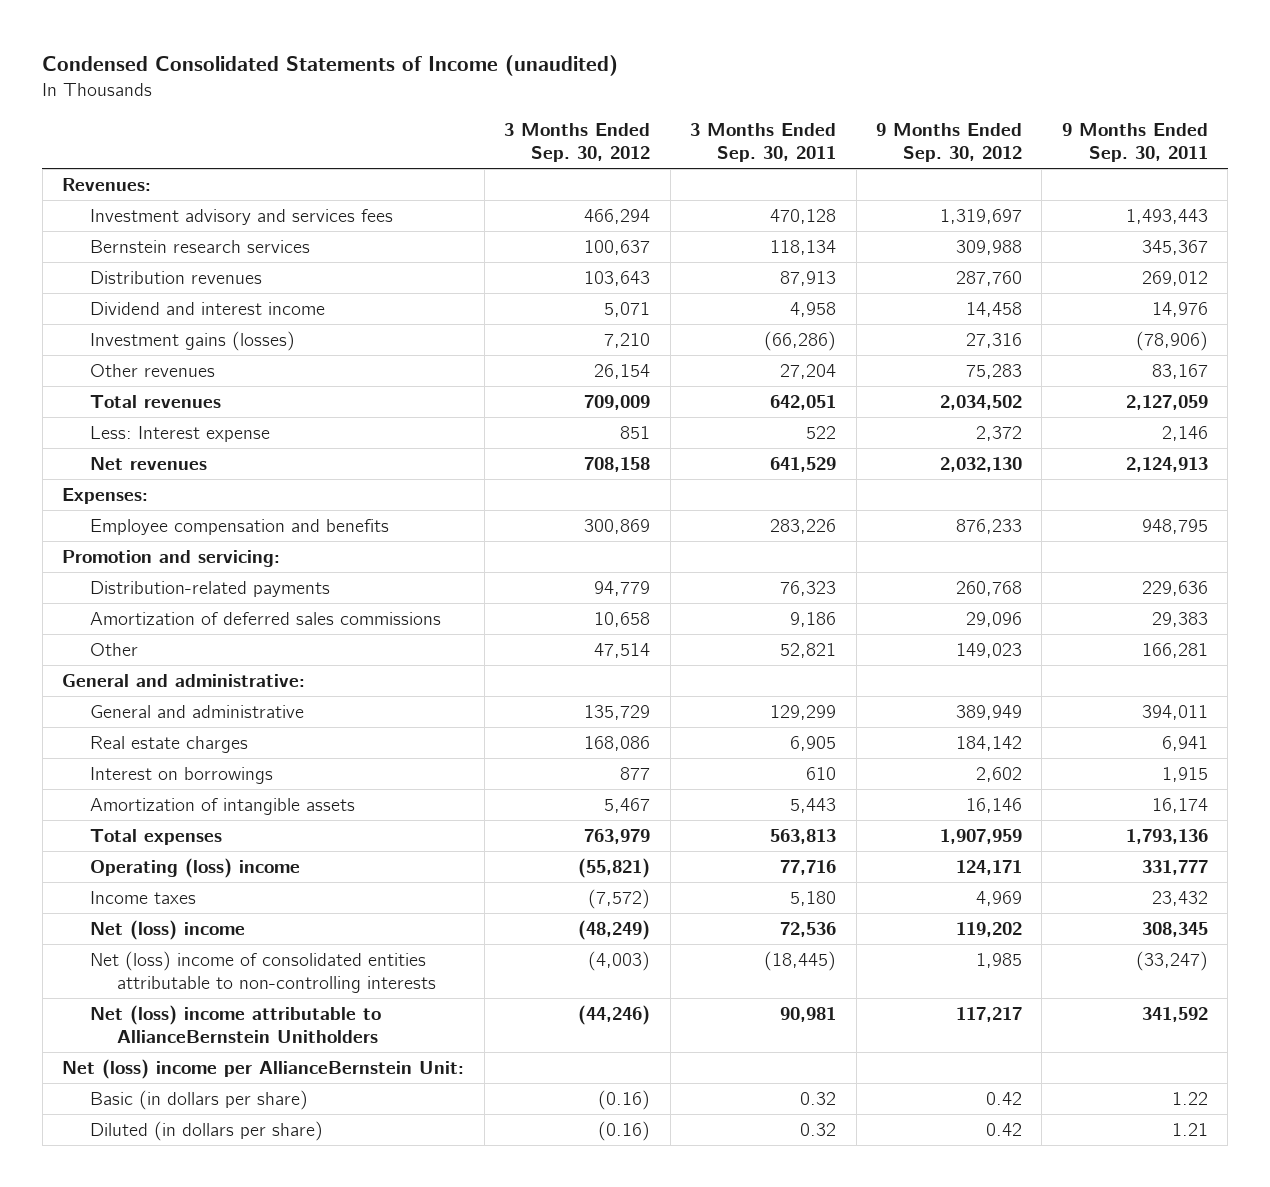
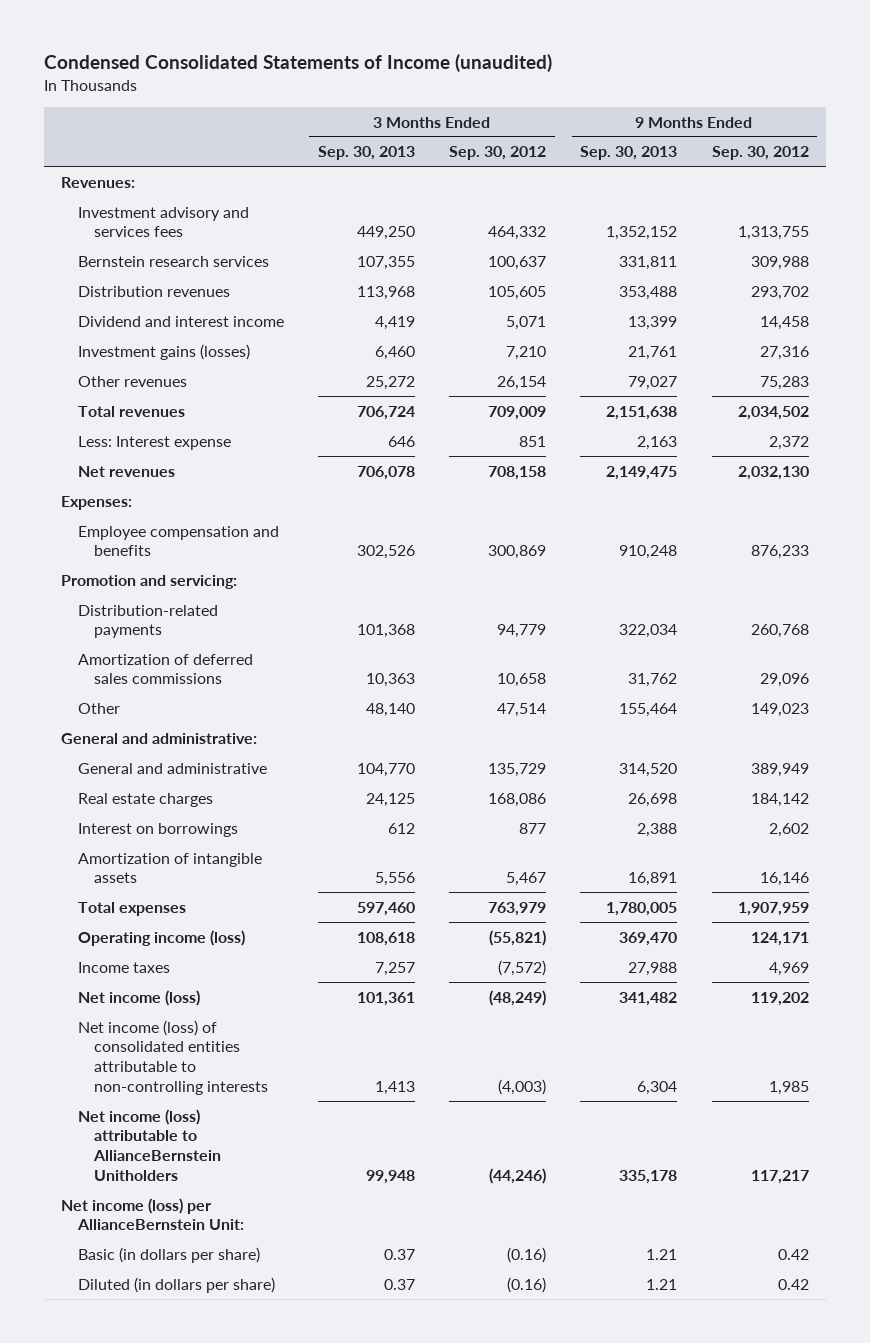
- | 3 Months Ended Sep. 30, 2012 | 3 Months Ended Sep. 30, 2011 | 9 Months Ended Sep. 30, 2012 | 9 Months Ended Sep. 30, 2011
+ | 3 Months Ended Sep. 30, 2013 | 3 Months Ended Sep. 30, 2012 | 9 Months Ended Sep. 30, 2013 | 9 Months Ended Sep. 30, 2012
- Investment advisory and services fees | 466,294 | 470,128 | 1,319,697 | 1,493,443
+ Investment advisory and services fees | 449,250 | 464,332 | 1,352,152 | 1,313,755
- Distribution revenues | 103,643 | 87,913 | 287,760 | 269,012
+ Distribution revenues | 113,968 | 105,605 | 353,488 | 293,702
- Operating (loss) income | (55,821) | 77,716 | 124,171 | 331,777
+ Operating income (loss) | 108,618 | (55,821) | 369,470 | 124,171
- Net (loss) income | (48,249) | 72,536 | 119,202 | 308,345
- Net (loss) income of consolidated entities attributable to non-controlling interests | (4,003) | (18,445) | 1,985 | (33,247)
- Net (loss) income attributable to AllianceBernstein Unitholders | (44,246) | 90,981 | 117,217 | 341,592
- Net (loss) income per AllianceBernstein Unit:
+ Net income (loss) | 101,361 | (48,249) | 341,482 | 119,202
+ Net income (loss) of consolidated entities attributable to non-controlling interests | 1,413 | (4,003) | 6,304 | 1,985
+ Net income (loss) attributable to AllianceBernstein Unitholders | 99,948 | (44,246) | 335,178 | 117,217
+ Net income (loss) per AllianceBernstein Unit:

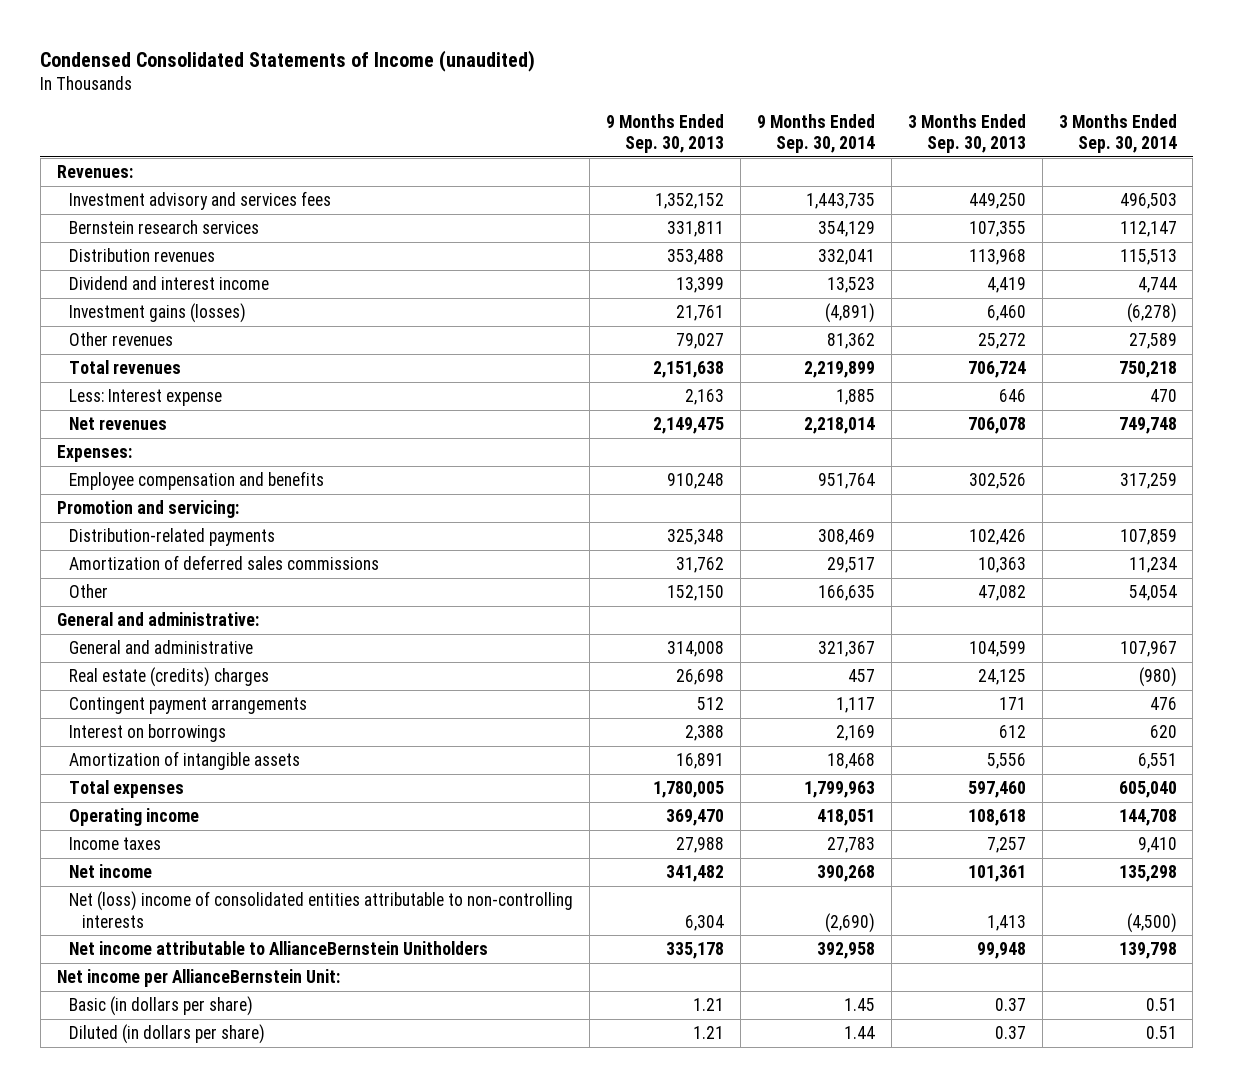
- | 3 Months Ended Sep. 30, 2013 | 3 Months Ended Sep. 30, 2012 | 9 Months Ended Sep. 30, 2013 | 9 Months Ended Sep. 30, 2012
+ | 9 Months Ended Sep. 30, 2013 | 9 Months Ended Sep. 30, 2014 | 3 Months Ended Sep. 30, 2013 | 3 Months Ended Sep. 30, 2014
- Distribution-related payments | 101,368 | 94,779 | 322,034 | 260,768
+ Distribution-related payments | 325,348 | 308,469 | 102,426 | 107,859
- Other | 48,140 | 47,514 | 155,464 | 149,023
+ Other | 152,150 | 166,635 | 47,082 | 54,054
- General and administrative | 104,770 | 135,729 | 314,520 | 389,949
- Real estate charges | 24,125 | 168,086 | 26,698 | 184,142
+ General and administrative | 314,008 | 321,367 | 104,599 | 107,967
+ Real estate (credits) charges | 26,698 | 457 | 24,125 | (980)
+ Contingent payment arrangements | 512 | 1,117 | 171 | 476
- Operating income (loss) | 108,618 | (55,821) | 369,470 | 124,171
+ Operating income | 369,470 | 418,051 | 108,618 | 144,708
- Net income (loss) | 101,361 | (48,249) | 341,482 | 119,202
- Net income (loss) of consolidated entities attributable to non-controlling interests | 1,413 | (4,003) | 6,304 | 1,985
- Net income (loss) attributable to AllianceBernstein Unitholders | 99,948 | (44,246) | 335,178 | 117,217
- Net income (loss) per AllianceBernstein Unit:
+ Net income | 341,482 | 390,268 | 101,361 | 135,298
+ Net (loss) income of consolidated entities attributable to non-controlling interests | 6,304 | (2,690) | 1,413 | (4,500)
+ Net income attributable to AllianceBernstein Unitholders | 335,178 | 392,958 | 99,948 | 139,798
+ Net income per AllianceBernstein Unit:

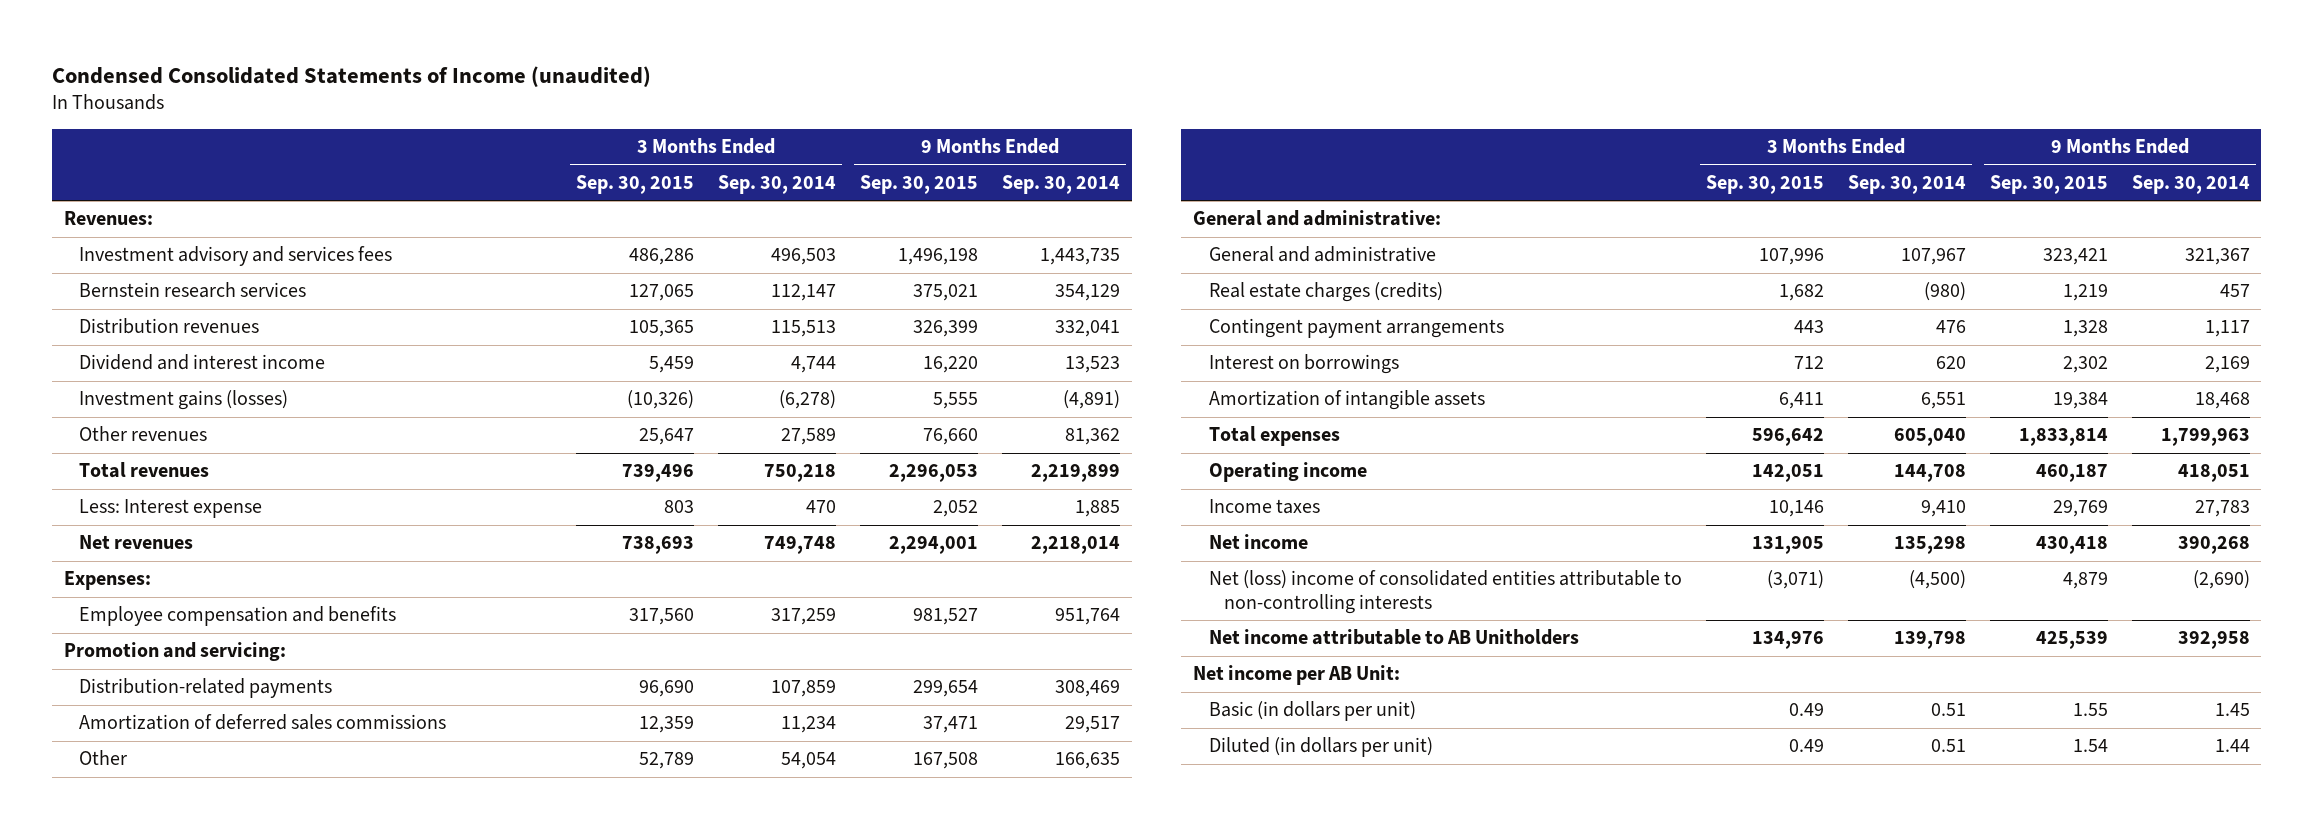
- | 9 Months Ended Sep. 30, 2013 | 9 Months Ended Sep. 30, 2014 | 3 Months Ended Sep. 30, 2013 | 3 Months Ended Sep. 30, 2014
+ | 3 Months Ended Sep. 30, 2015 | 3 Months Ended Sep. 30, 2014 | 9 Months Ended Sep. 30, 2015 | 9 Months Ended Sep. 30, 2014
- Real estate (credits) charges | 26,698 | 457 | 24,125 | (980)
+ Real estate charges (credits) | 1,682 | (980) | 1,219 | 457
- Net income attributable to AllianceBernstein Unitholders | 335,178 | 392,958 | 99,948 | 139,798
- Net income per AllianceBernstein Unit:
- Basic (in dollars per share) | 1.21 | 1.45 | 0.37 | 0.51
- Diluted (in dollars per share) | 1.21 | 1.44 | 0.37 | 0.51
+ Net income attributable to AB Unitholders | 134,976 | 139,798 | 425,539 | 392,958
+ Net income per AB Unit:
+ Basic (in dollars per unit) | 0.49 | 0.51 | 1.55 | 1.45
+ Diluted (in dollars per unit) | 0.49 | 0.51 | 1.54 | 1.44

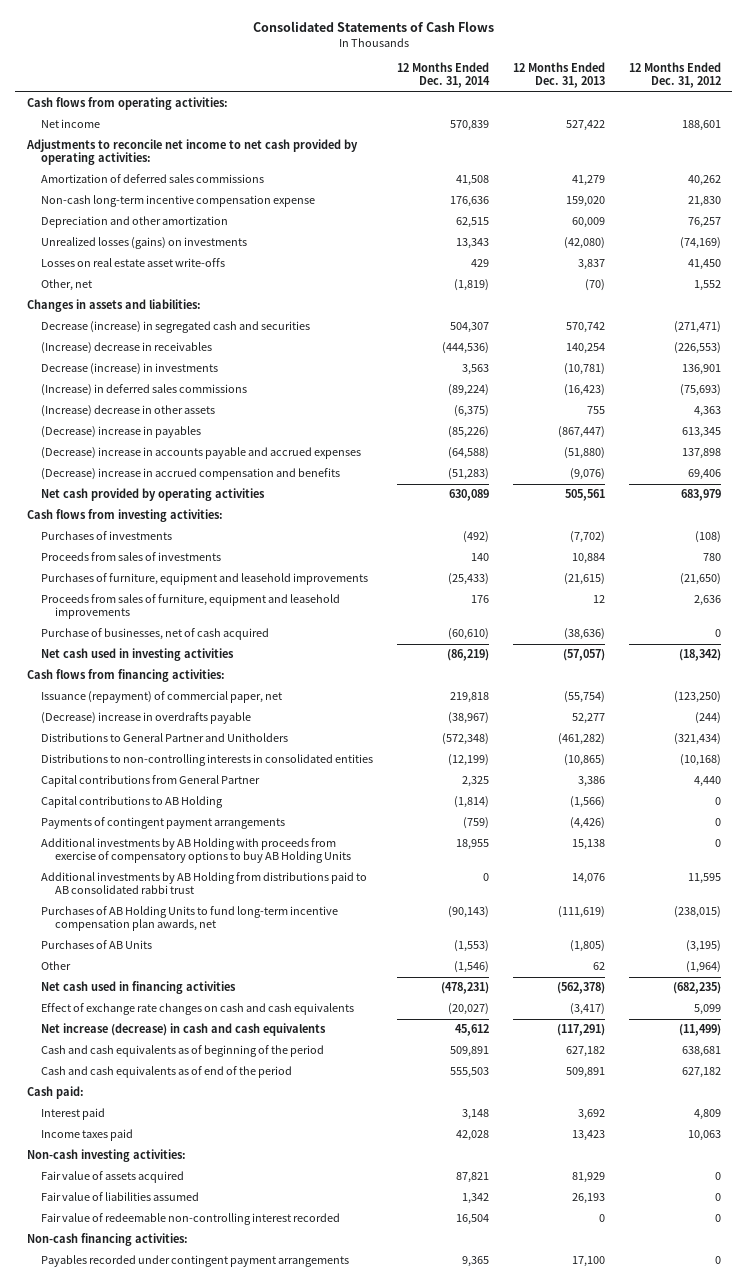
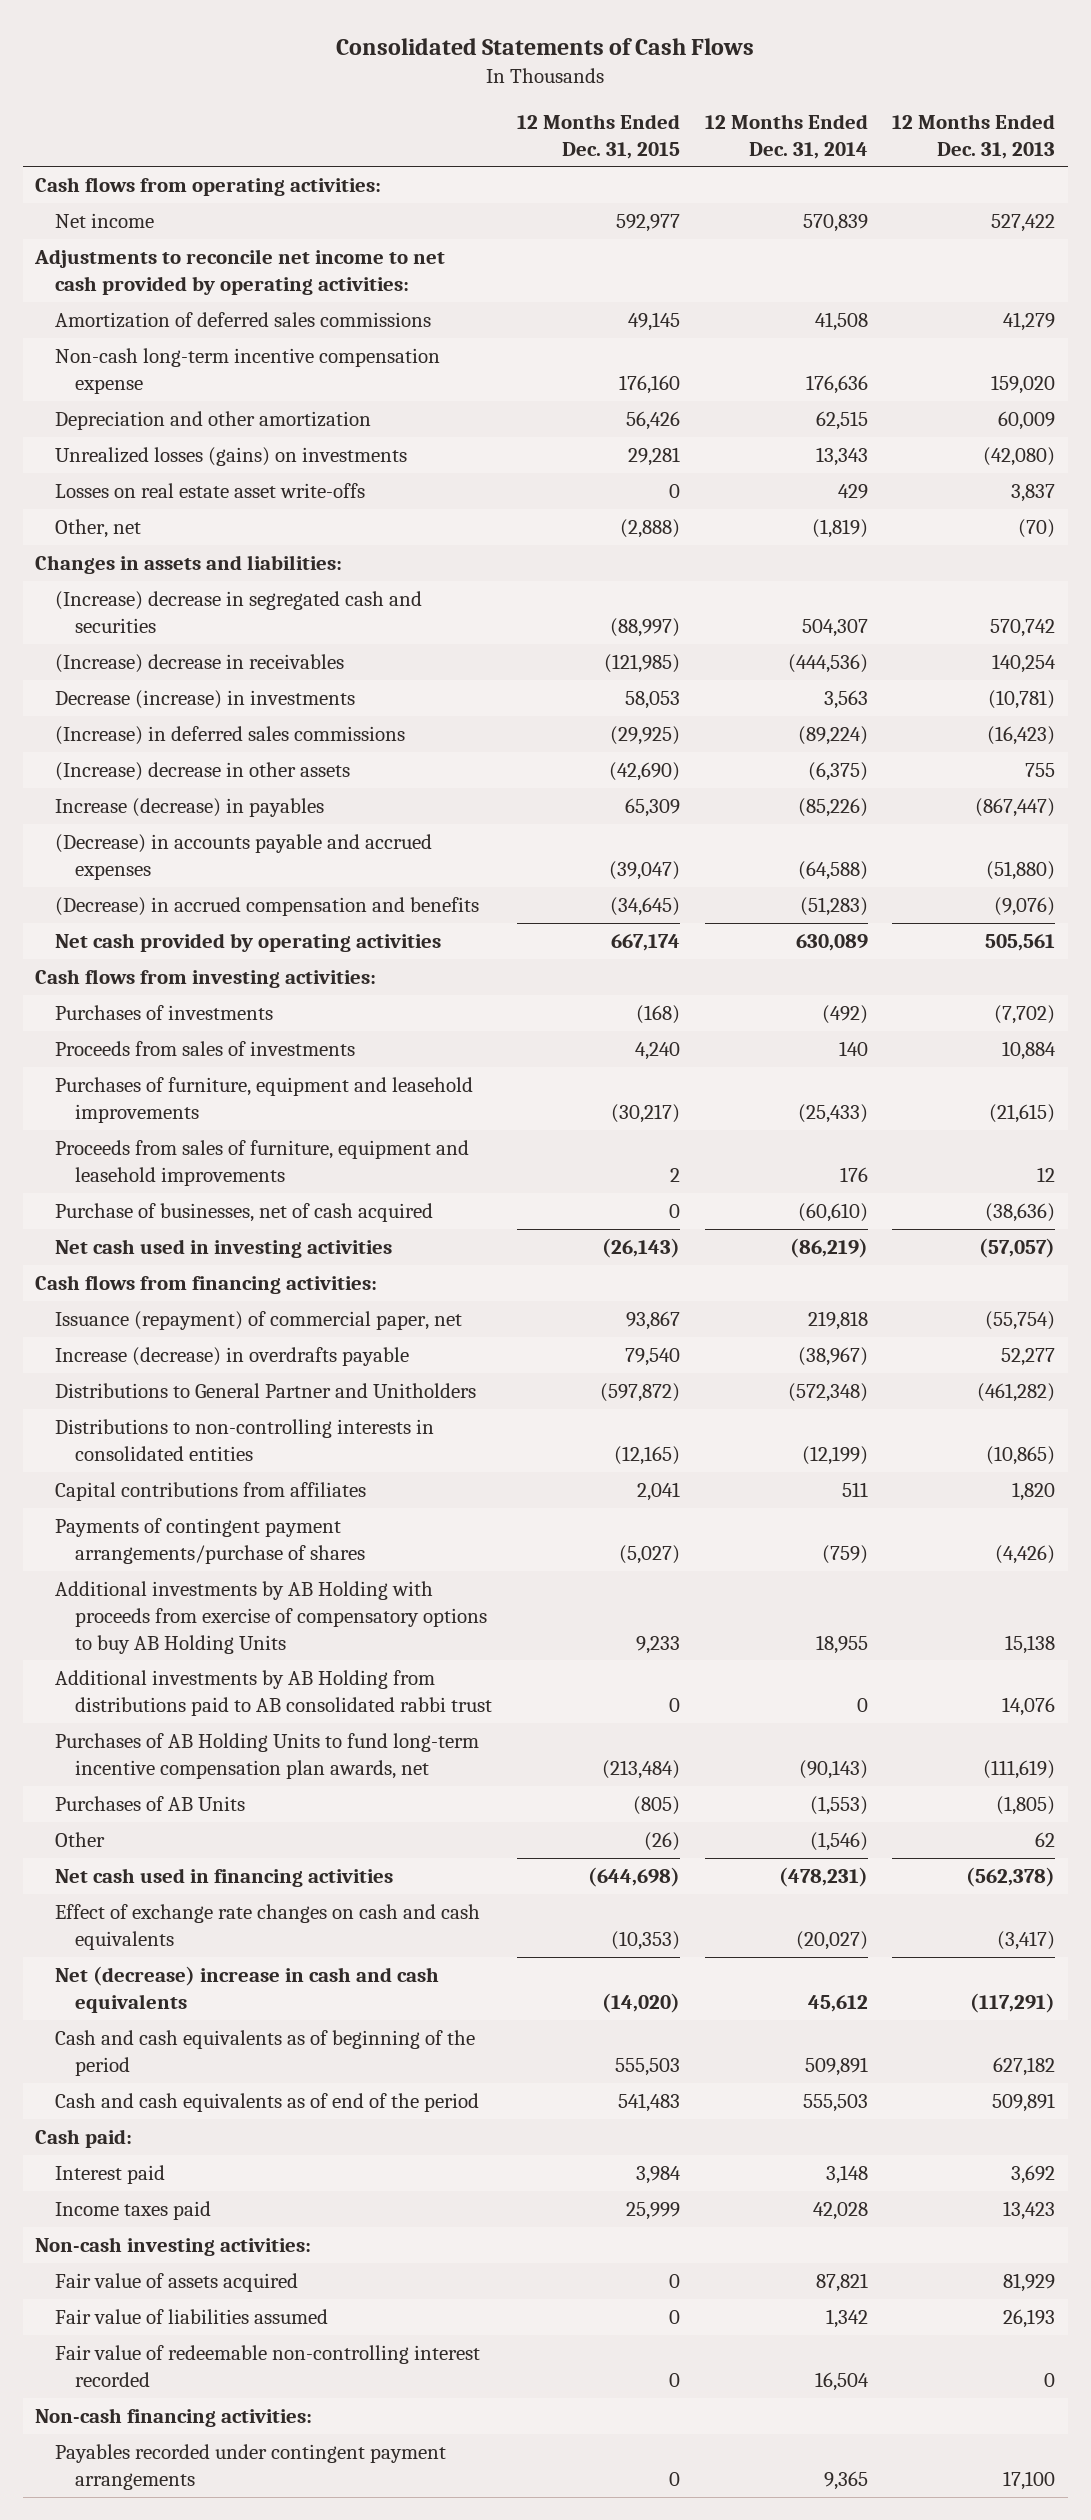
- | 12 Months Ended Dec. 31, 2014 | 12 Months Ended Dec. 31, 2013 | 12 Months Ended Dec. 31, 2012
+ | 12 Months Ended Dec. 31, 2015 | 12 Months Ended Dec. 31, 2014 | 12 Months Ended Dec. 31, 2013
- Decrease (increase) in segregated cash and securities | 504,307 | 570,742 | (271,471)
+ (Increase) decrease in segregated cash and securities | (88,997) | 504,307 | 570,742
- (Decrease) increase in payables | (85,226) | (867,447) | 613,345
- (Decrease) increase in accounts payable and accrued expenses | (64,588) | (51,880) | 137,898
- (Decrease) increase in accrued compensation and benefits | (51,283) | (9,076) | 69,406
+ Increase (decrease) in payables | 65,309 | (85,226) | (867,447)
+ (Decrease) in accounts payable and accrued expenses | (39,047) | (64,588) | (51,880)
+ (Decrease) in accrued compensation and benefits | (34,645) | (51,283) | (9,076)
- (Decrease) increase in overdrafts payable | (38,967) | 52,277 | (244)
+ Increase (decrease) in overdrafts payable | 79,540 | (38,967) | 52,277
- Capital contributions from General Partner | 2,325 | 3,386 | 4,440
- Capital contributions to AB Holding | (1,814) | (1,566) | 0
- Payments of contingent payment arrangements | (759) | (4,426) | 0
+ Capital contributions from affiliates | 2,041 | 511 | 1,820
+ Payments of contingent payment arrangements/purchase of shares | (5,027) | (759) | (4,426)
- Net increase (decrease) in cash and cash equivalents | 45,612 | (117,291) | (11,499)
+ Net (decrease) increase in cash and cash equivalents | (14,020) | 45,612 | (117,291)

